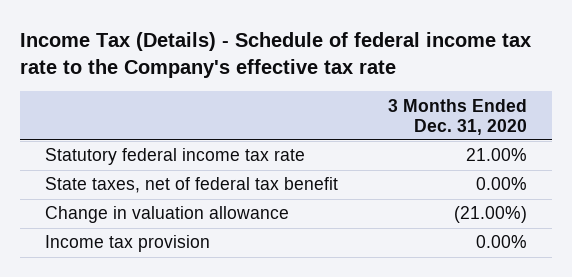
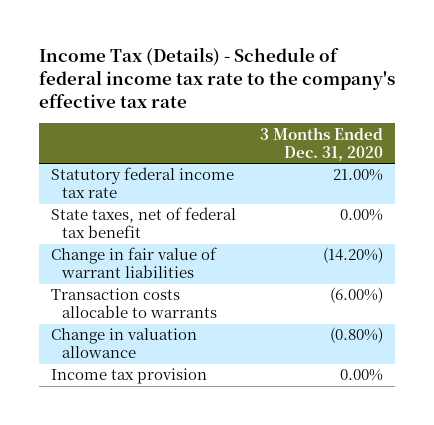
- Income Tax (Details) - Schedule of federal income tax rate to the Company's effective tax rate
+ Income Tax (Details) - Schedule of federal income tax rate to the company's effective tax rate
- Change in valuation allowance | (21.00%)
+ Change in fair value of warrant liabilities | (14.20%)
+ Transaction costs allocable to warrants | (6.00%)
+ Change in valuation allowance | (0.80%)

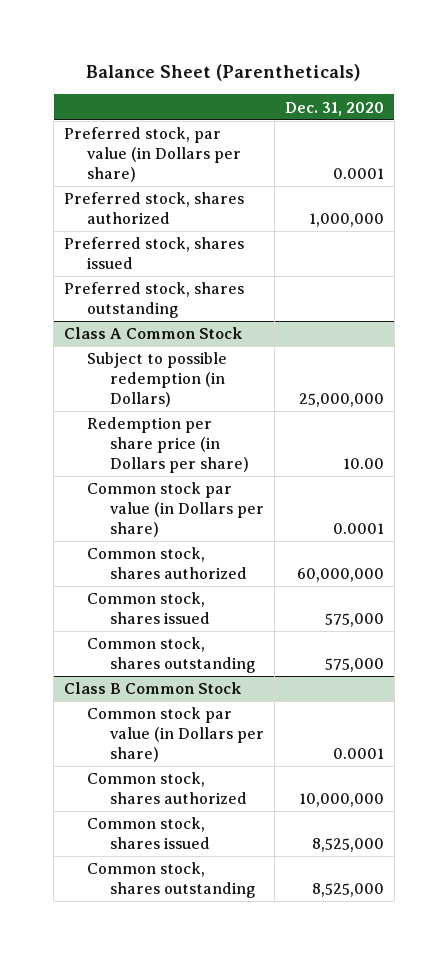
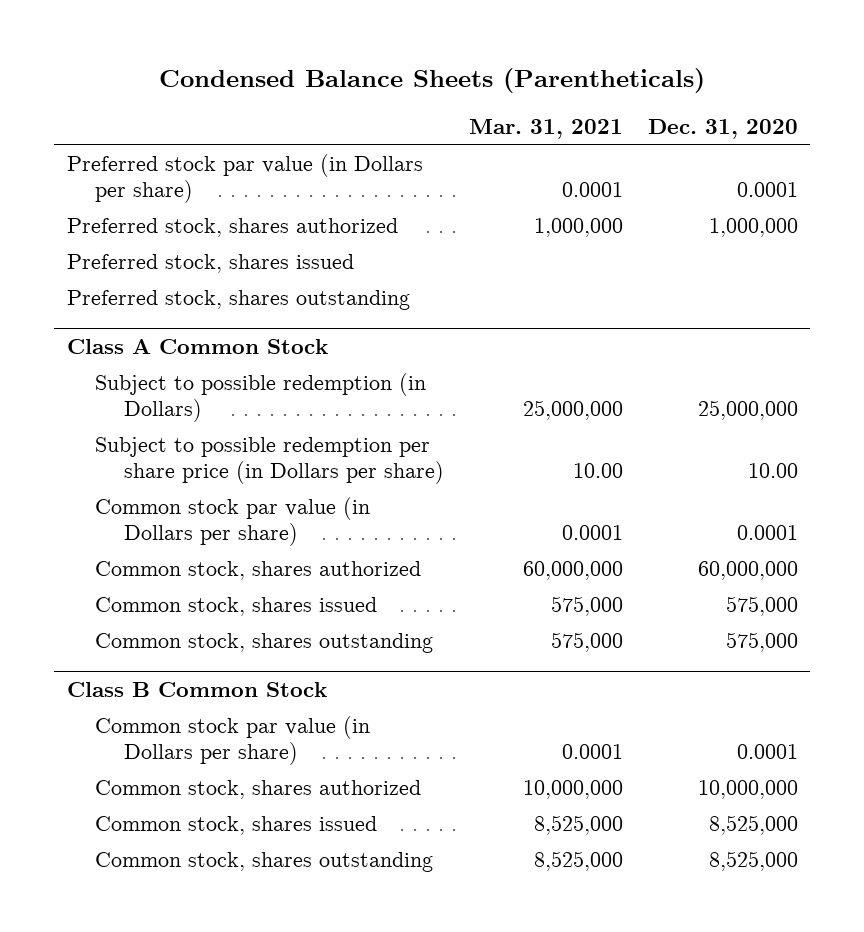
- Balance Sheet (Parentheticals)
+ Condensed Balance Sheets (Parentheticals)
- | Dec. 31, 2020
+ | Mar. 31, 2021 | Dec. 31, 2020
- Preferred stock, par value (in Dollars per share) | 0.0001
+ Preferred stock par value (in Dollars per share) | 0.0001 | 0.0001
@ Class A Common Stock
- Redemption per share price (in Dollars per share) | 10.00
+ Subject to possible redemption per share price (in Dollars per share) | 10.00 | 10.00

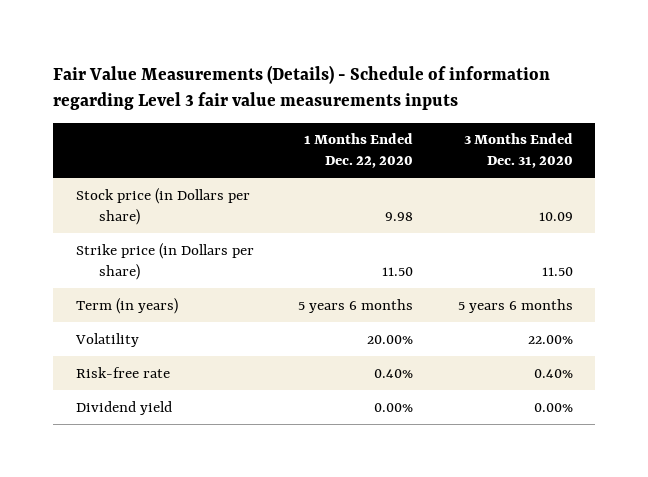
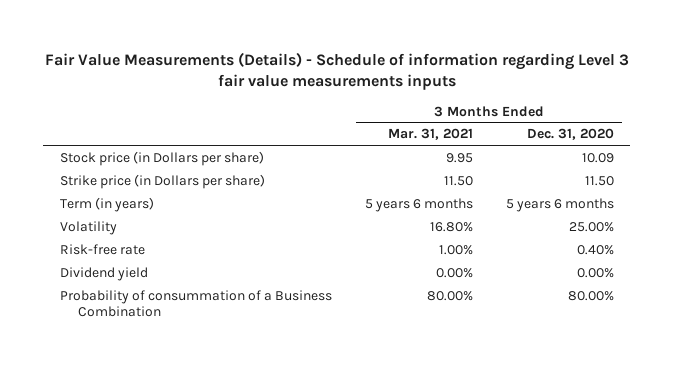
- | 1 Months Ended Dec. 22, 2020 | 3 Months Ended Dec. 31, 2020
+ | 3 Months Ended Mar. 31, 2021 | 3 Months Ended Dec. 31, 2020
- Volatility | 20.00% | 22.00%
+ Volatility | 16.80% | 25.00%
+ Probability of consummation of a Business Combination | 80.00% | 80.00%

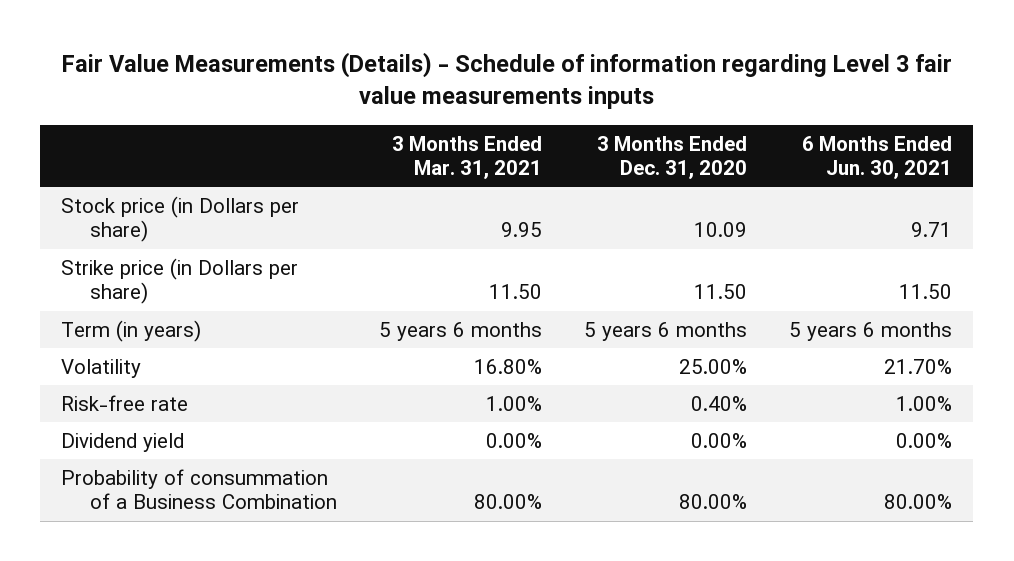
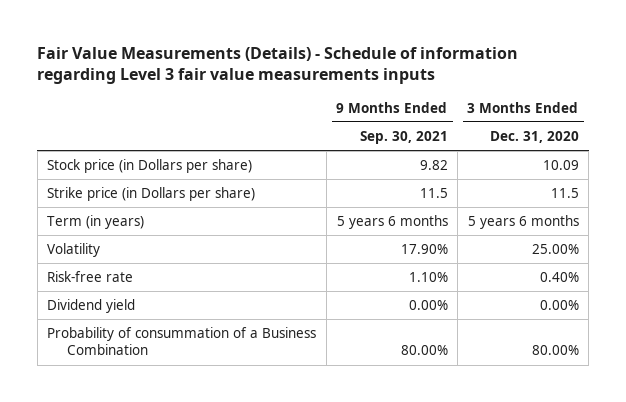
- | 3 Months Ended Mar. 31, 2021 | 3 Months Ended Dec. 31, 2020 | 6 Months Ended Jun. 30, 2021
+ | 9 Months Ended Sep. 30, 2021 | 3 Months Ended Dec. 31, 2020
- Strike price (in Dollars per share) | 11.50 | 11.50 | 11.50
+ Strike price (in Dollars per share) | 11.5 | 11.5

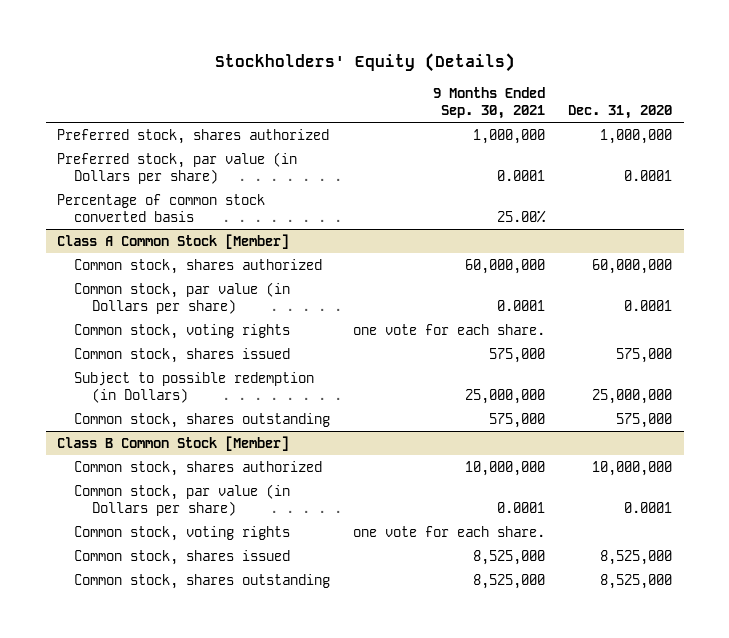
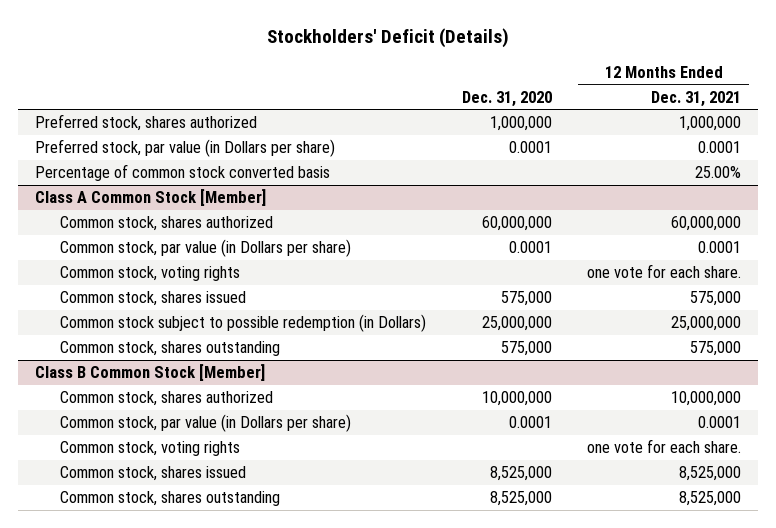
- Stockholders' Equity (Details)
+ Stockholders' Deficit (Details)
- | 9 Months Ended Sep. 30, 2021 | Dec. 31, 2020
+ | Dec. 31, 2020 | 12 Months Ended Dec. 31, 2021
@ Class A Common Stock [Member]
- Subject to possible redemption (in Dollars) | 25,000,000 | 25,000,000
+ Common stock subject to possible redemption (in Dollars) | 25,000,000 | 25,000,000

